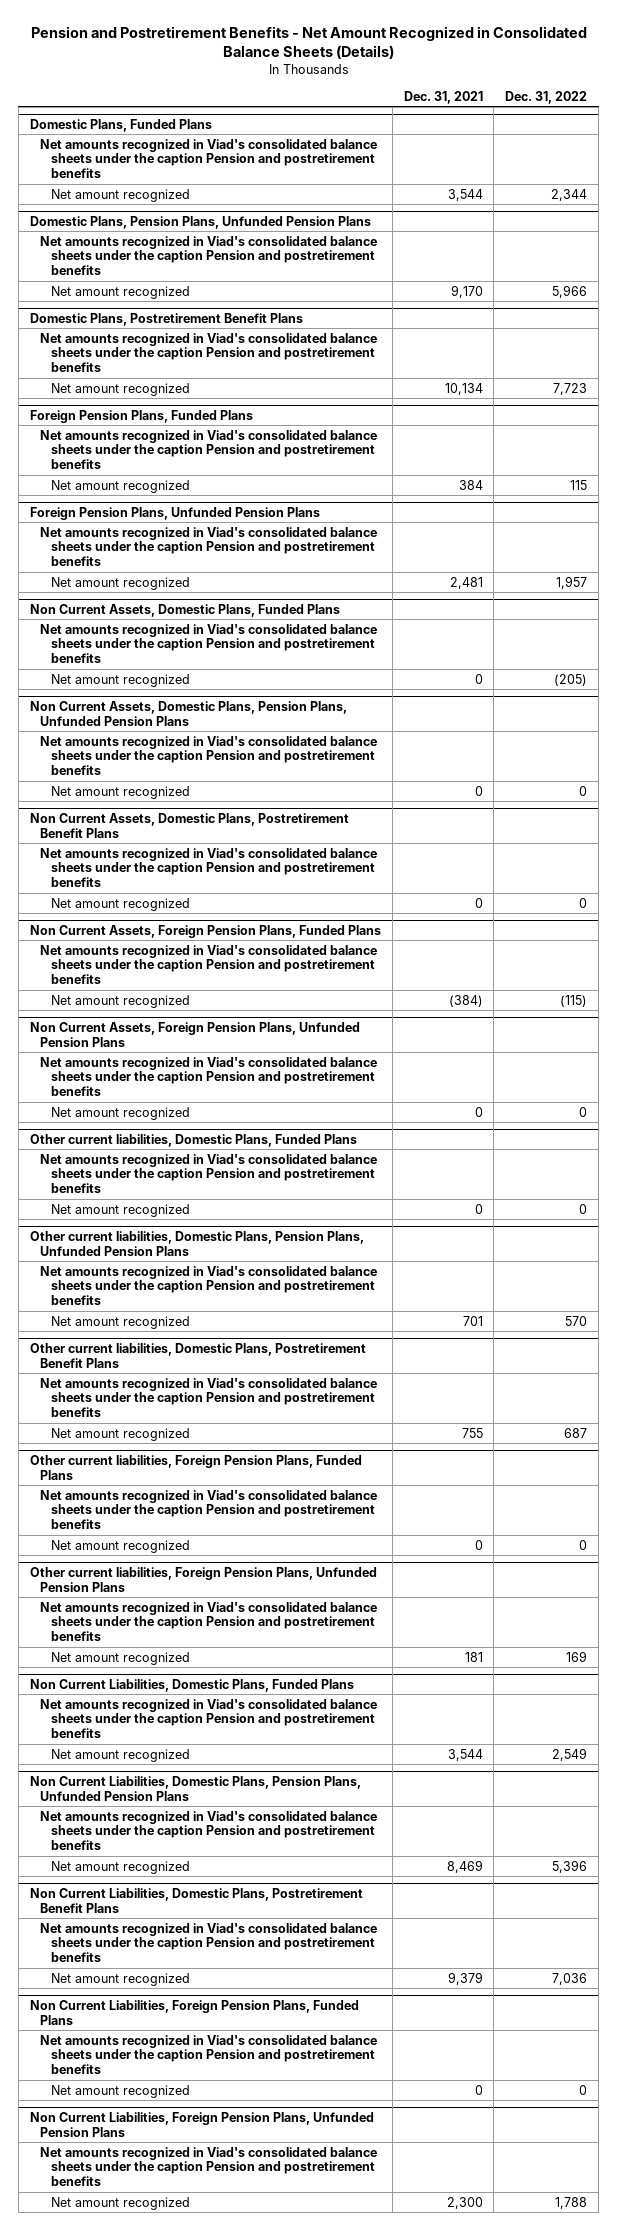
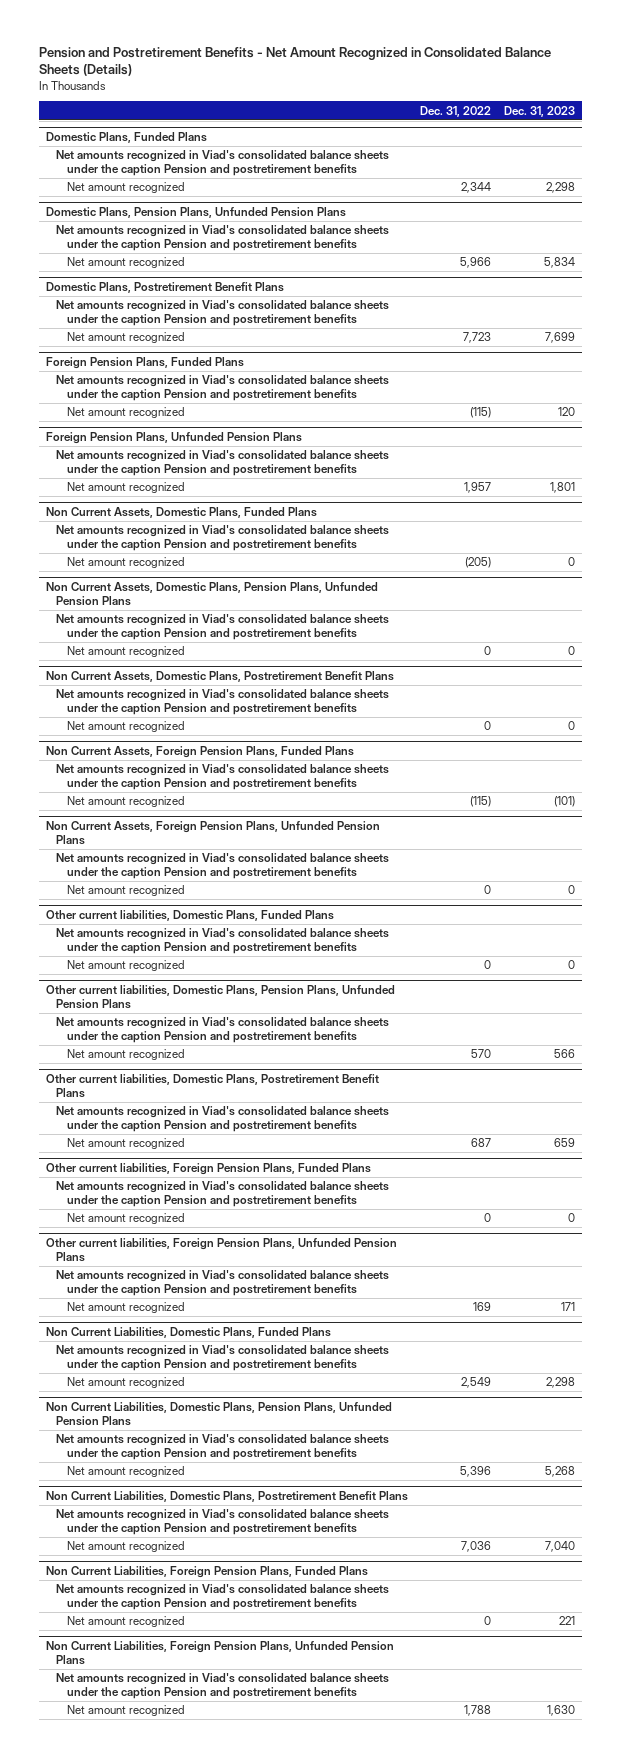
- | Dec. 31, 2021 | Dec. 31, 2022
+ | Dec. 31, 2022 | Dec. 31, 2023
@ Foreign Pension Plans, Funded Plans
- Net amount recognized | 384 | 115
+ Net amount recognized | (115) | 120

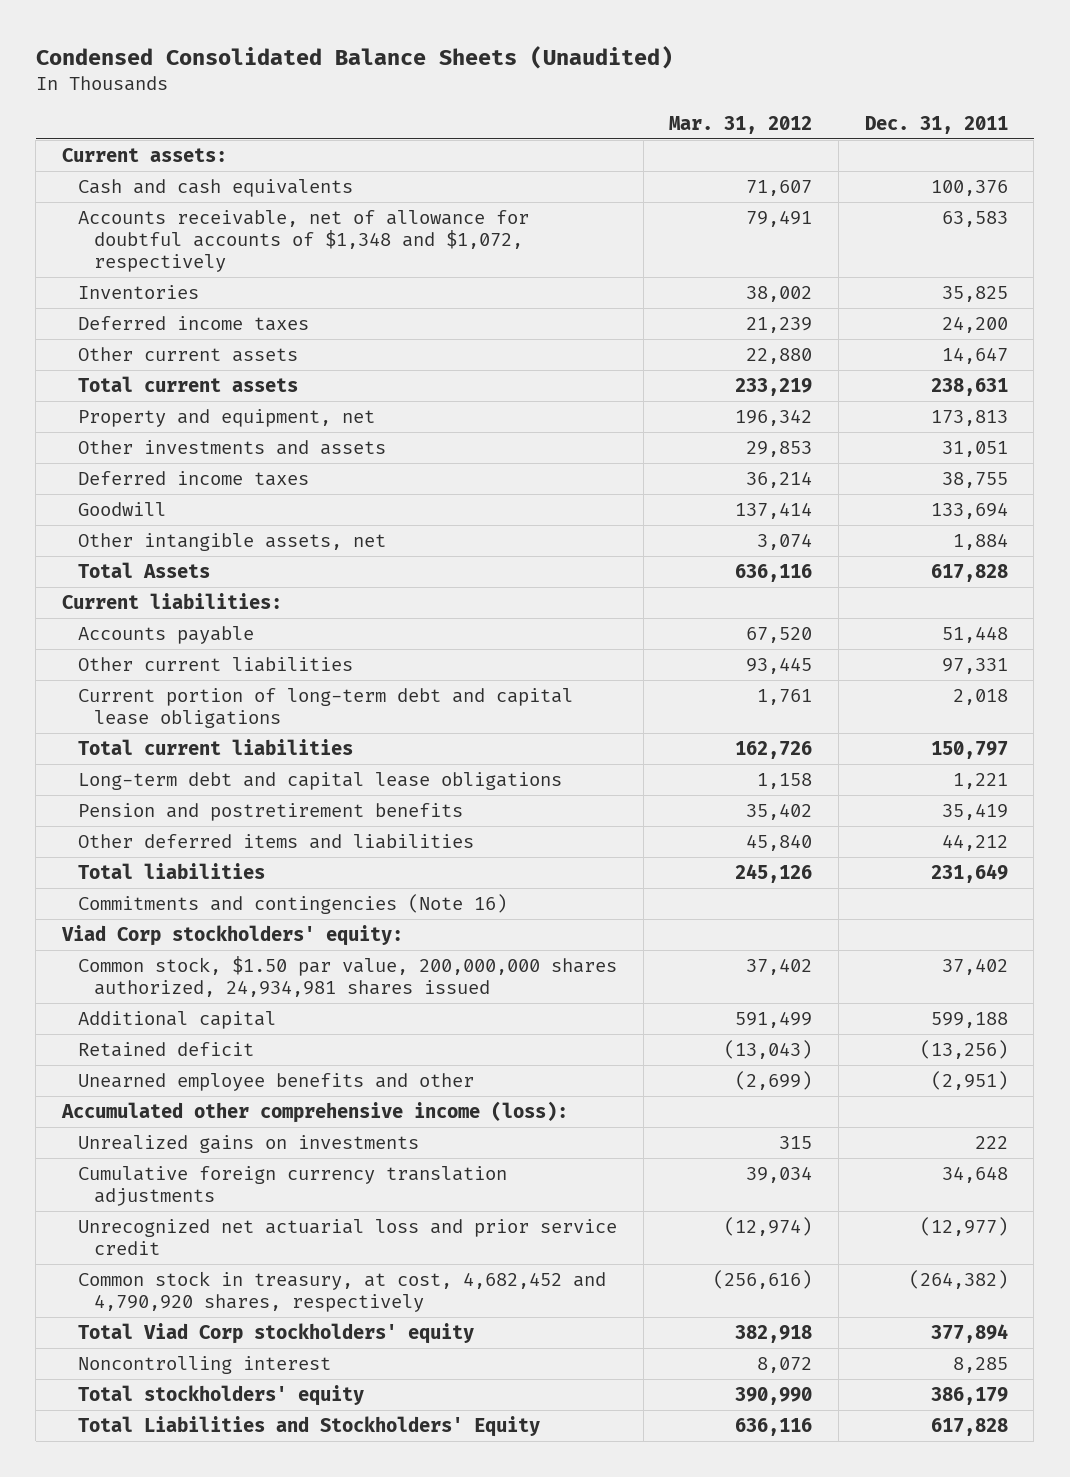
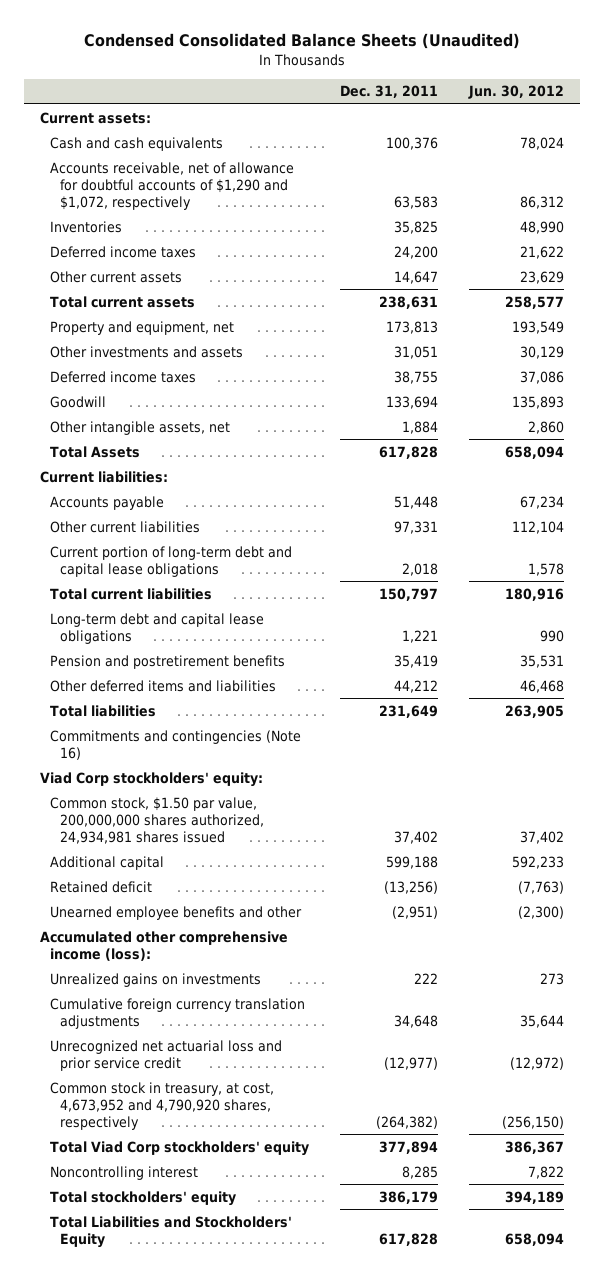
- | Mar. 31, 2012 | Dec. 31, 2011
+ | Dec. 31, 2011 | Jun. 30, 2012
- Accounts receivable, net of allowance for doubtful accounts of $1,348 and $1,072, respectively | 79,491 | 63,583
+ Accounts receivable, net of allowance for doubtful accounts of $1,290 and $1,072, respectively | 63,583 | 86,312
- Common stock in treasury, at cost, 4,682,452 and 4,790,920 shares, respectively | (256,616) | (264,382)
+ Common stock in treasury, at cost, 4,673,952 and 4,790,920 shares, respectively | (264,382) | (256,150)

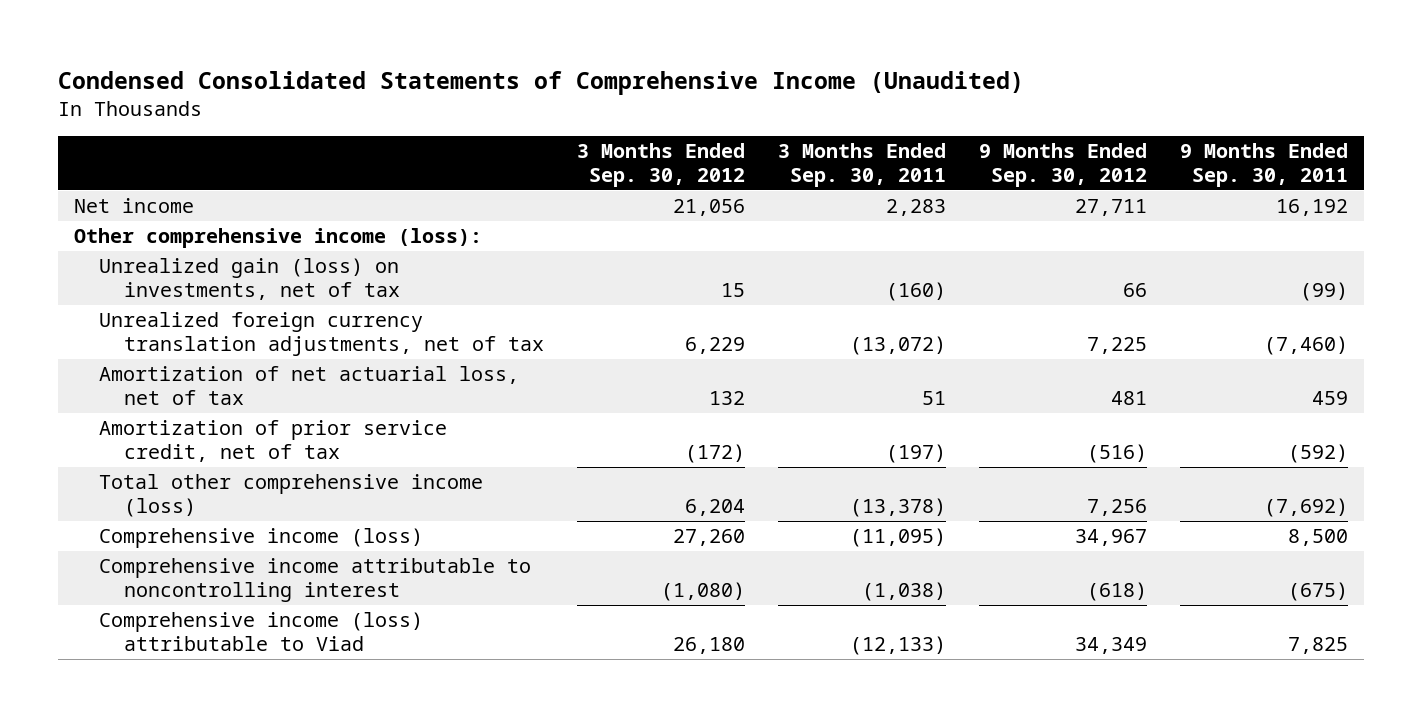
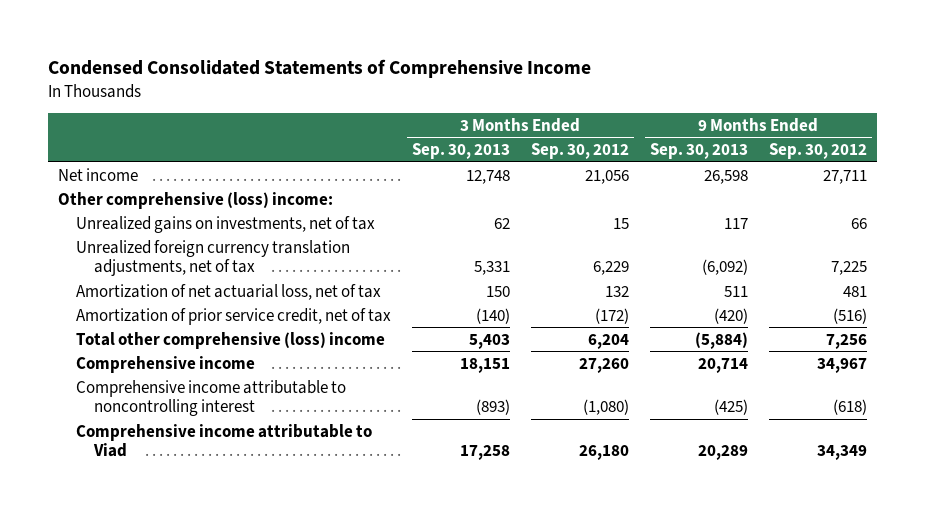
- Condensed Consolidated Statements of Comprehensive Income (Unaudited)
+ Condensed Consolidated Statements of Comprehensive Income
- | 3 Months Ended Sep. 30, 2012 | 3 Months Ended Sep. 30, 2011 | 9 Months Ended Sep. 30, 2012 | 9 Months Ended Sep. 30, 2011
+ | 3 Months Ended Sep. 30, 2013 | 3 Months Ended Sep. 30, 2012 | 9 Months Ended Sep. 30, 2013 | 9 Months Ended Sep. 30, 2012
- Other comprehensive income (loss):
- Unrealized gain (loss) on investments, net of tax | 15 | (160) | 66 | (99)
+ Other comprehensive (loss) income:
+ Unrealized gains on investments, net of tax | 62 | 15 | 117 | 66
- Total other comprehensive income (loss) | 6,204 | (13,378) | 7,256 | (7,692)
- Comprehensive income (loss) | 27,260 | (11,095) | 34,967 | 8,500
+ Total other comprehensive (loss) income | 5,403 | 6,204 | (5,884) | 7,256
+ Comprehensive income | 18,151 | 27,260 | 20,714 | 34,967
- Comprehensive income (loss) attributable to Viad | 26,180 | (12,133) | 34,349 | 7,825
+ Comprehensive income attributable to Viad | 17,258 | 26,180 | 20,289 | 34,349

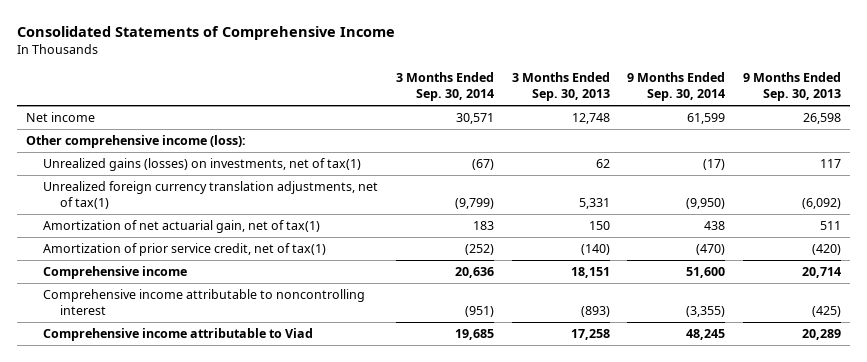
- Condensed Consolidated Statements of Comprehensive Income
+ Consolidated Statements of Comprehensive Income
- | 3 Months Ended Sep. 30, 2013 | 3 Months Ended Sep. 30, 2012 | 9 Months Ended Sep. 30, 2013 | 9 Months Ended Sep. 30, 2012
+ | 3 Months Ended Sep. 30, 2014 | 3 Months Ended Sep. 30, 2013 | 9 Months Ended Sep. 30, 2014 | 9 Months Ended Sep. 30, 2013
- Other comprehensive (loss) income:
- Unrealized gains on investments, net of tax | 62 | 15 | 117 | 66
- Unrealized foreign currency translation adjustments, net of tax | 5,331 | 6,229 | (6,092) | 7,225
- Amortization of net actuarial loss, net of tax | 150 | 132 | 511 | 481
- Amortization of prior service credit, net of tax | (140) | (172) | (420) | (516)
- Total other comprehensive (loss) income | 5,403 | 6,204 | (5,884) | 7,256
+ Other comprehensive income (loss):
+ Unrealized gains (losses) on investments, net of tax(1) | (67) | 62 | (17) | 117
+ Unrealized foreign currency translation adjustments, net of tax(1) | (9,799) | 5,331 | (9,950) | (6,092)
+ Amortization of net actuarial gain, net of tax(1) | 183 | 150 | 438 | 511
+ Amortization of prior service credit, net of tax(1) | (252) | (140) | (470) | (420)

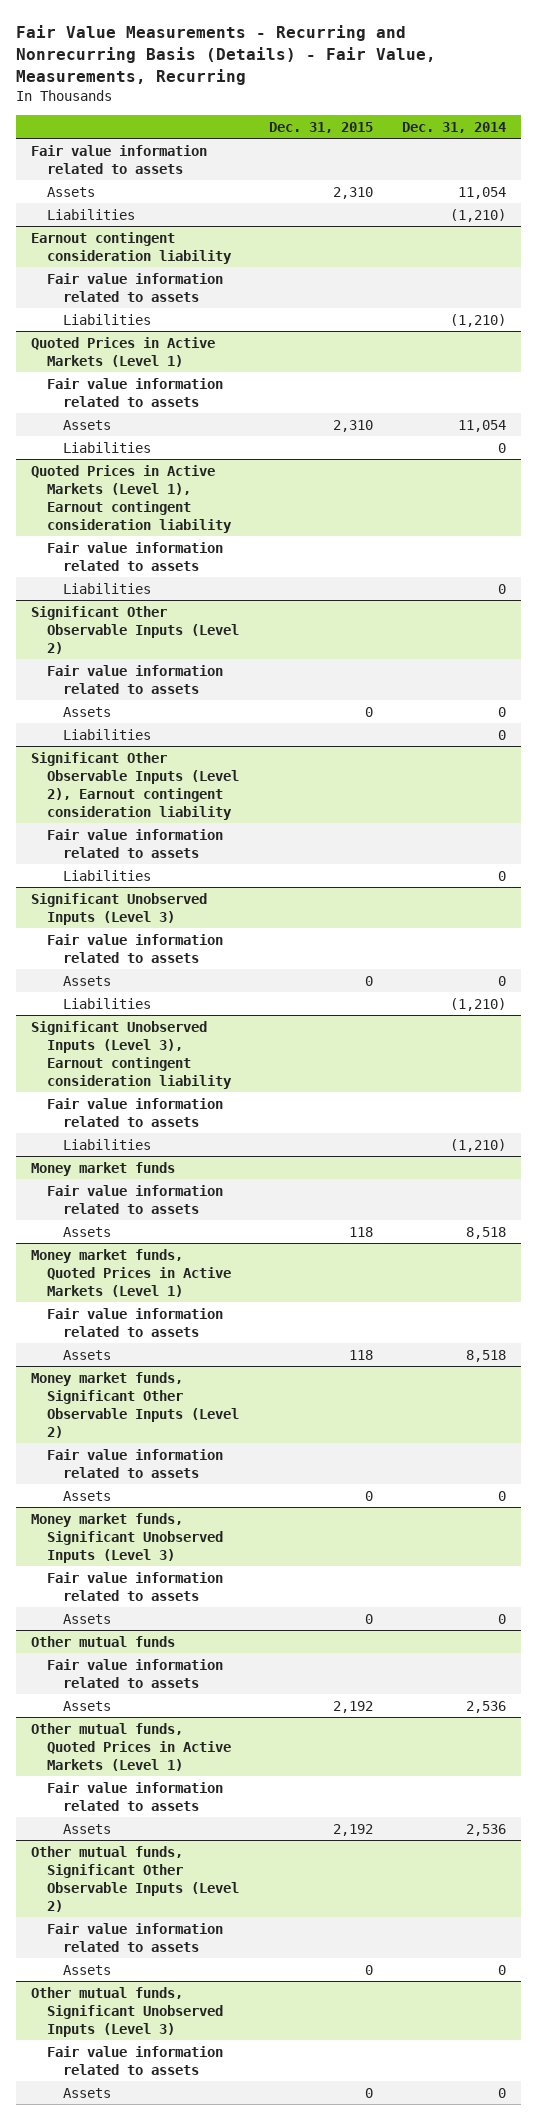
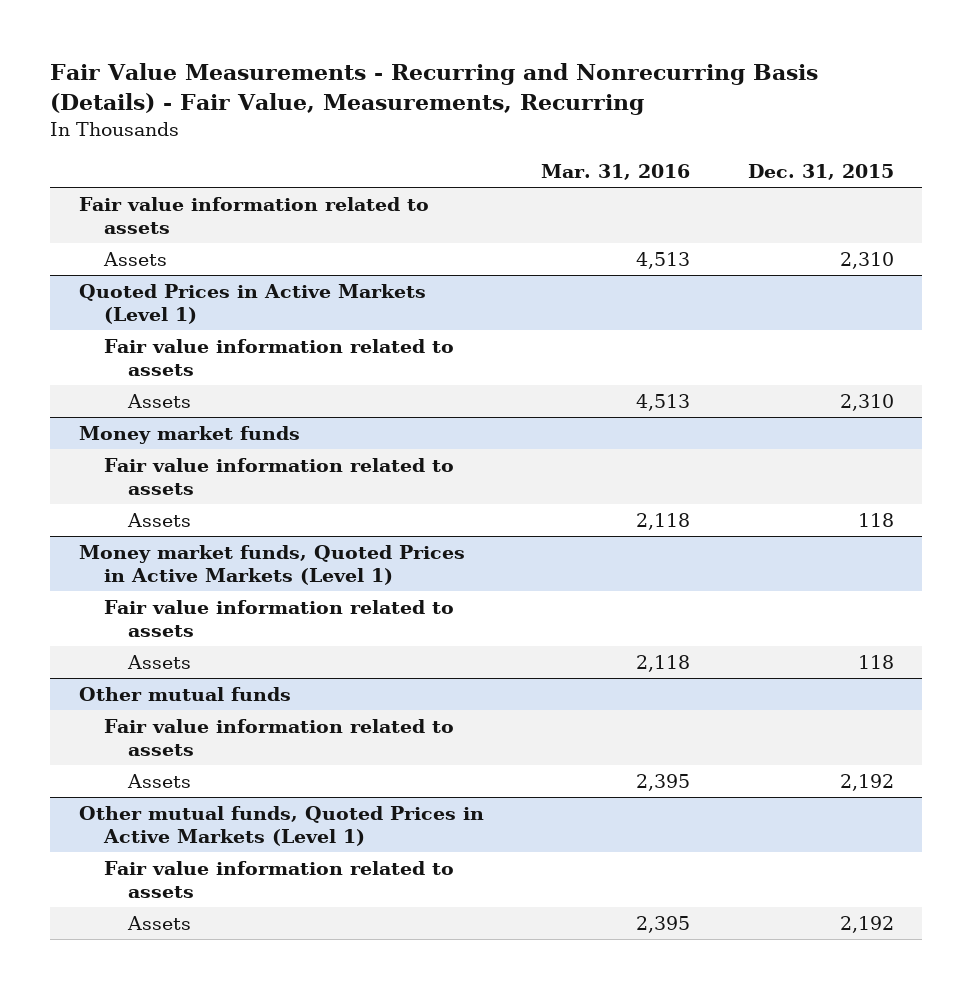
- | Dec. 31, 2015 | Dec. 31, 2014
+ | Mar. 31, 2016 | Dec. 31, 2015
- Liabilities | | (1,210)
- Earnout contingent consideration liability
- Fair value information related to assets
- Liabilities | | (1,210)
@ Quoted Prices in Active Markets (Level 1)
- Liabilities | | 0
- Quoted Prices in Active Markets (Level 1), Earnout contingent consideration liability
- Fair value information related to assets
- Liabilities | | 0
- Significant Other Observable Inputs (Level 2)
- Fair value information related to assets
- Assets | 0 | 0
- Liabilities | | 0
- Significant Other Observable Inputs (Level 2), Earnout contingent consideration liability
- Fair value information related to assets
- Liabilities | | 0
- Significant Unobserved Inputs (Level 3)
- Fair value information related to assets
- Assets | 0 | 0
- Liabilities | | (1,210)
- Significant Unobserved Inputs (Level 3), Earnout contingent consideration liability
- Fair value information related to assets
- Liabilities | | (1,210)
- Money market funds, Significant Other Observable Inputs (Level 2)
- Fair value information related to assets
- Assets | 0 | 0
- Money market funds, Significant Unobserved Inputs (Level 3)
- Fair value information related to assets
- Assets | 0 | 0
- Other mutual funds, Significant Other Observable Inputs (Level 2)
- Fair value information related to assets
- Assets | 0 | 0
- Other mutual funds, Significant Unobserved Inputs (Level 3)
- Fair value information related to assets
- Assets | 0 | 0

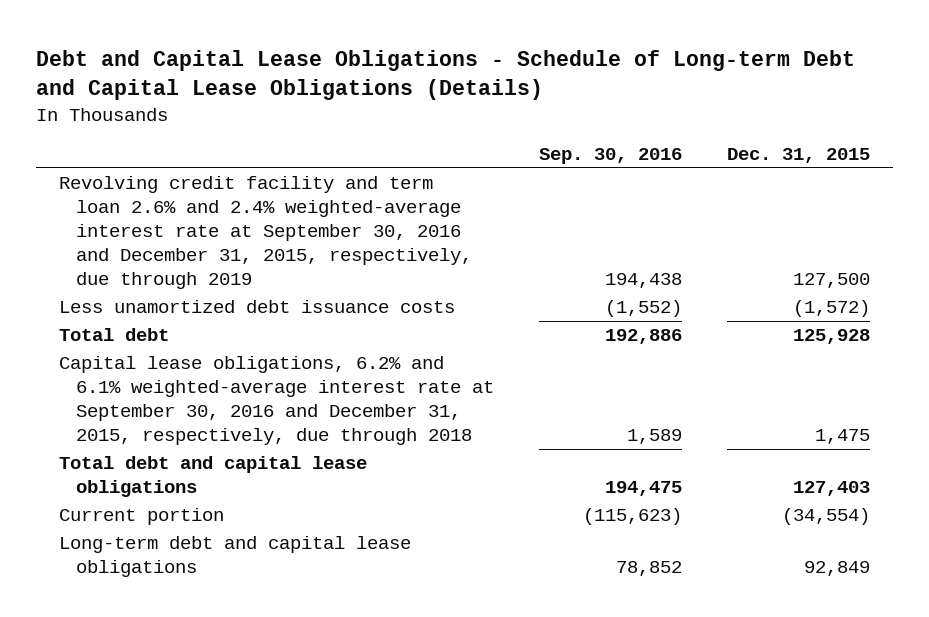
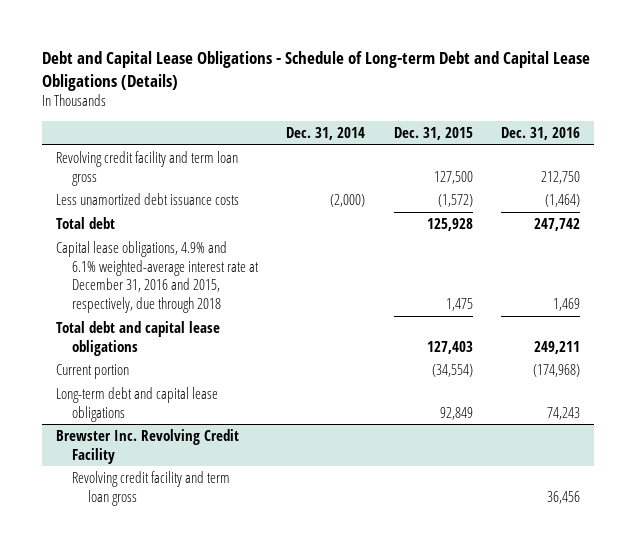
- | Sep. 30, 2016 | Dec. 31, 2015
+ | Dec. 31, 2014 | Dec. 31, 2015 | Dec. 31, 2016
- Revolving credit facility and term loan 2.6% and 2.4% weighted-average interest rate at September 30, 2016 and December 31, 2015, respectively, due through 2019 | 194,438 | 127,500
+ Revolving credit facility and term loan gross | | 127,500 | 212,750
- Capital lease obligations, 6.2% and 6.1% weighted-average interest rate at September 30, 2016 and December 31, 2015, respectively, due through 2018 | 1,589 | 1,475
+ Capital lease obligations, 4.9% and 6.1% weighted-average interest rate at December 31, 2016 and 2015, respectively, due through 2018 | | 1,475 | 1,469
+ Brewster Inc. Revolving Credit Facility
+ Revolving credit facility and term loan gross | | | 36,456

